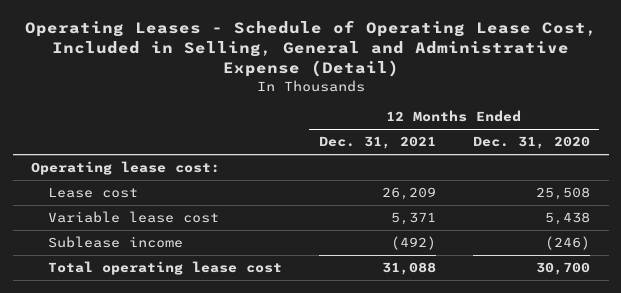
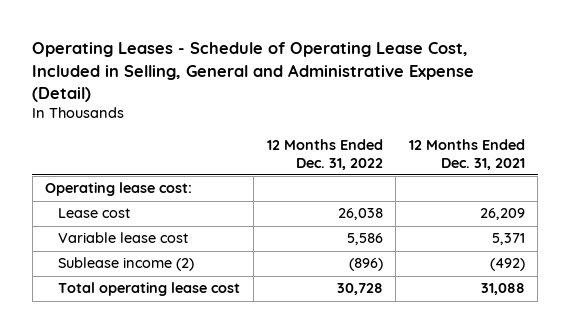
- | 12 Months Ended Dec. 31, 2021 | 12 Months Ended Dec. 31, 2020
+ | 12 Months Ended Dec. 31, 2022 | 12 Months Ended Dec. 31, 2021
- Sublease income | (492) | (246)
+ Sublease income (2) | (896) | (492)

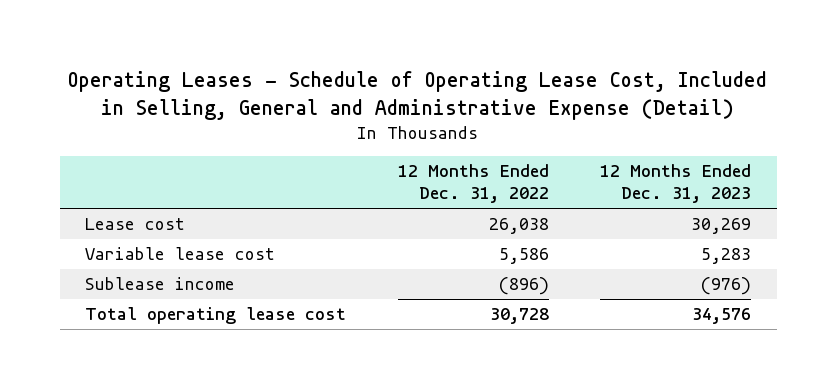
- | 12 Months Ended Dec. 31, 2022 | 12 Months Ended Dec. 31, 2021
+ | 12 Months Ended Dec. 31, 2022 | 12 Months Ended Dec. 31, 2023
- Operating lease cost:
- Sublease income (2) | (896) | (492)
+ Sublease income | (896) | (976)

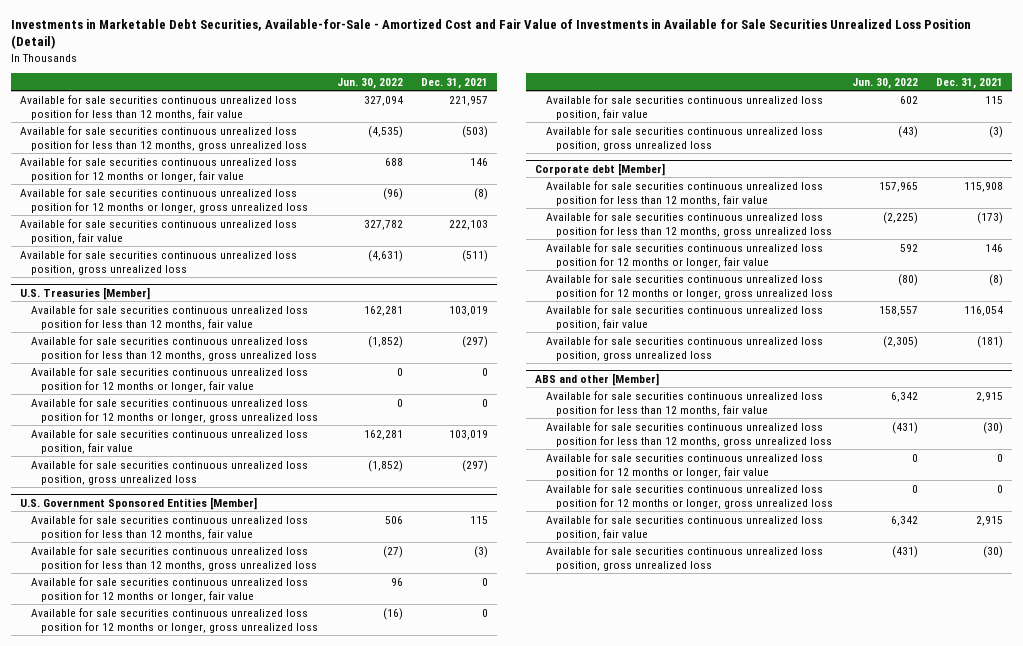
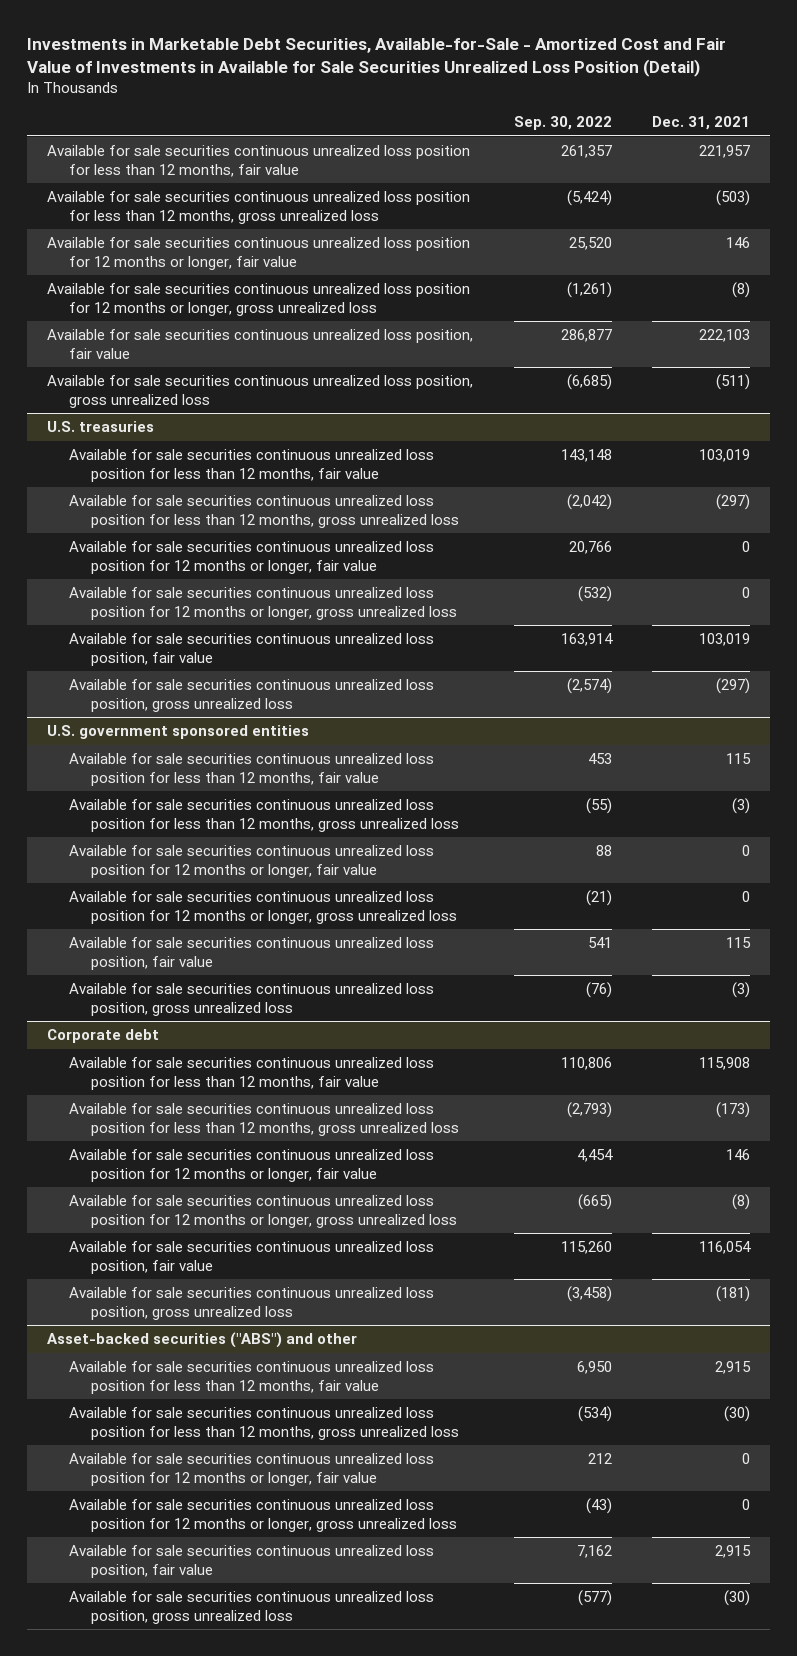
- | Jun. 30, 2022 | Dec. 31, 2021
+ | Sep. 30, 2022 | Dec. 31, 2021
- U.S. Treasuries [Member]
+ U.S. treasuries
- U.S. Government Sponsored Entities [Member]
+ U.S. government sponsored entities
- Corporate debt [Member]
+ Corporate debt
- ABS and other [Member]
+ Asset-backed securities ("ABS") and other

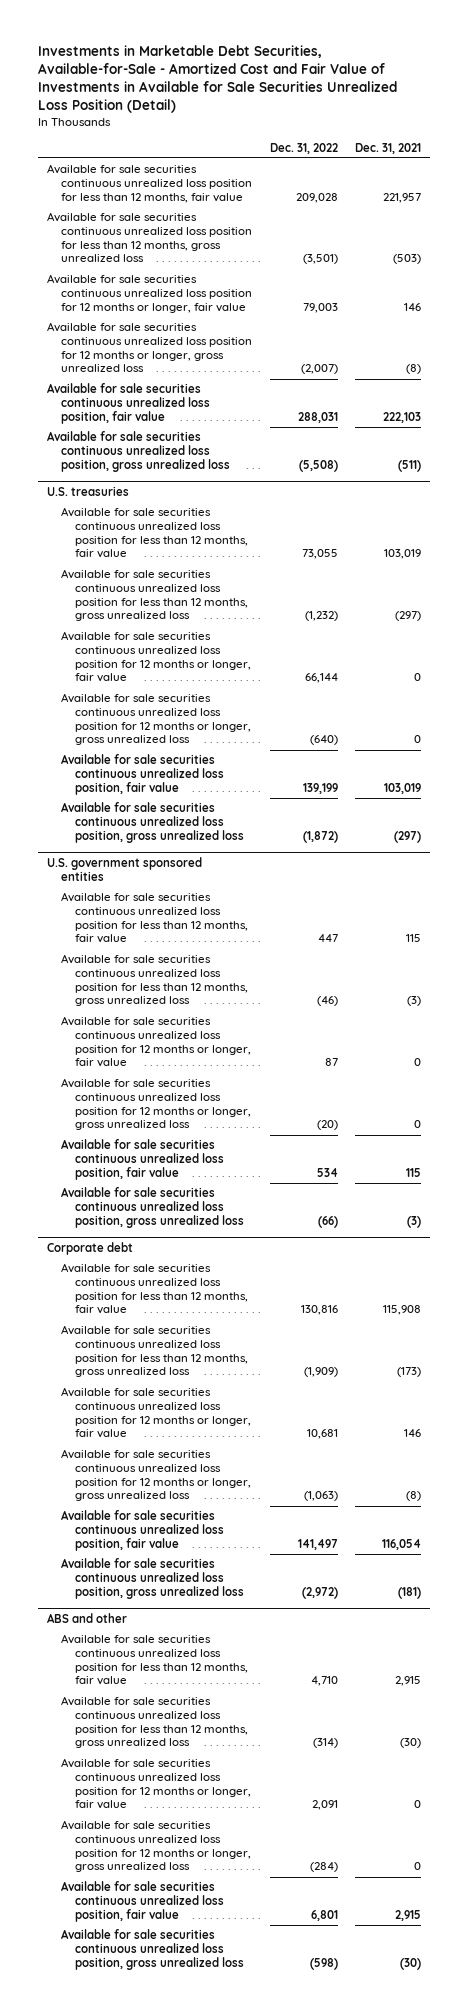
- | Sep. 30, 2022 | Dec. 31, 2021
+ | Dec. 31, 2022 | Dec. 31, 2021
- Asset-backed securities ("ABS") and other
+ ABS and other

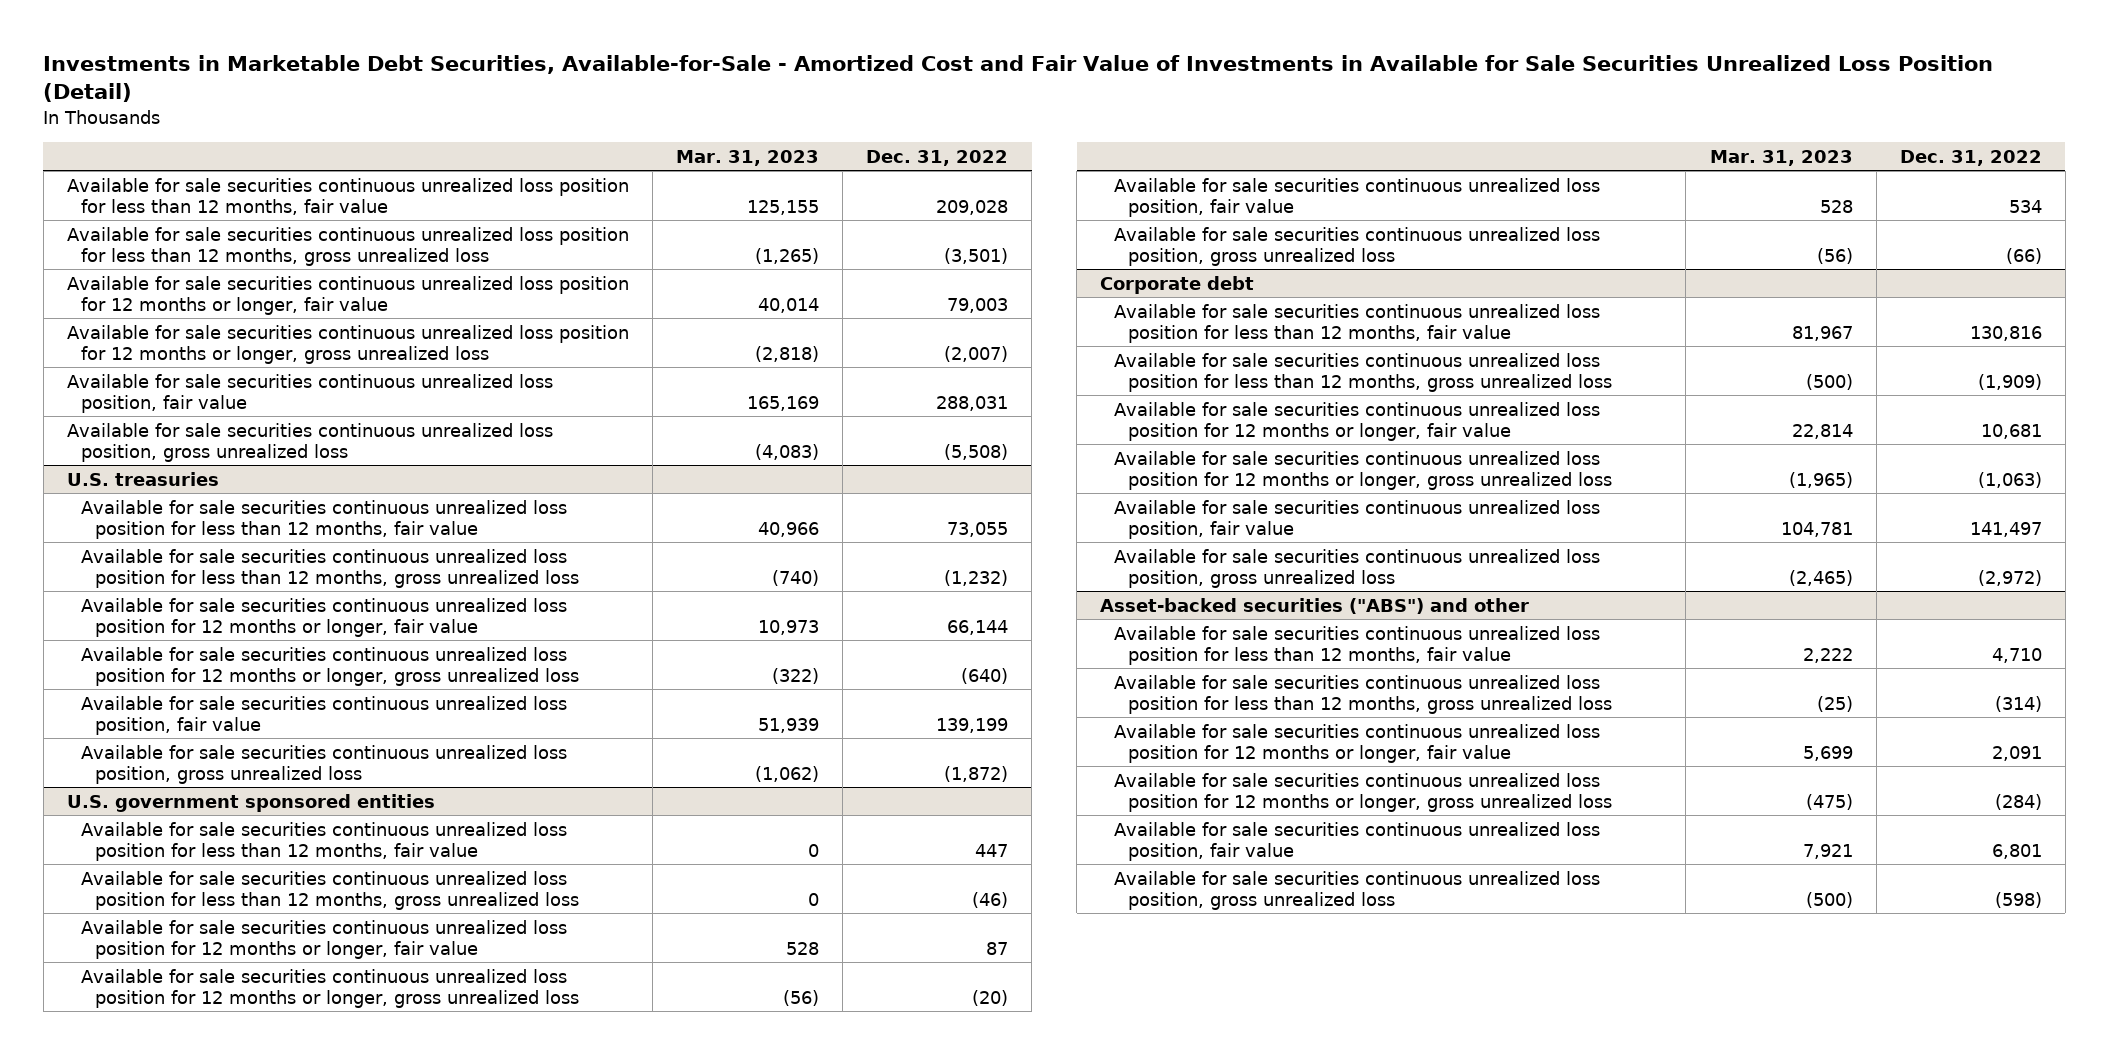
- | Dec. 31, 2022 | Dec. 31, 2021
+ | Mar. 31, 2023 | Dec. 31, 2022
- ABS and other
+ Asset-backed securities ("ABS") and other

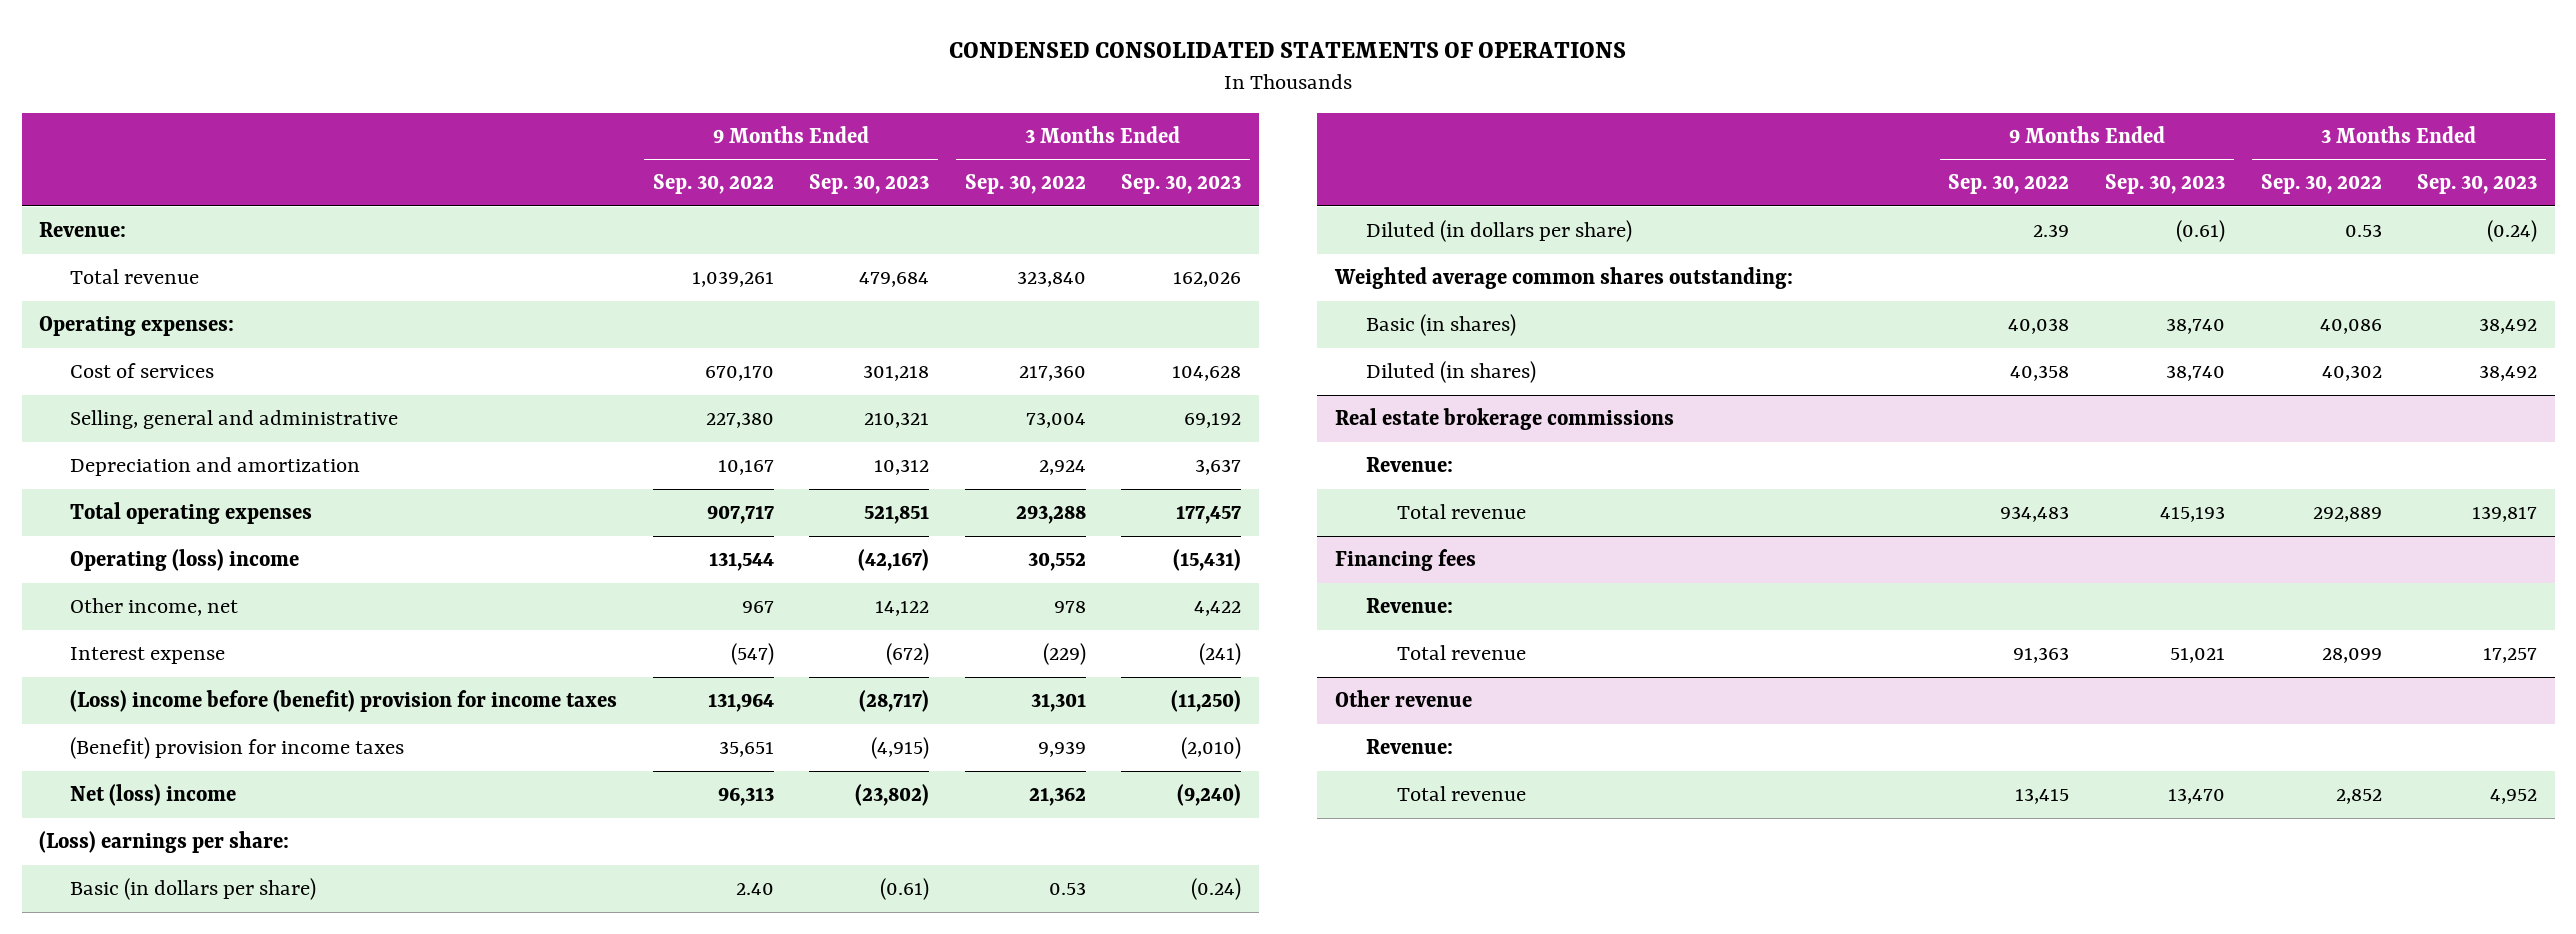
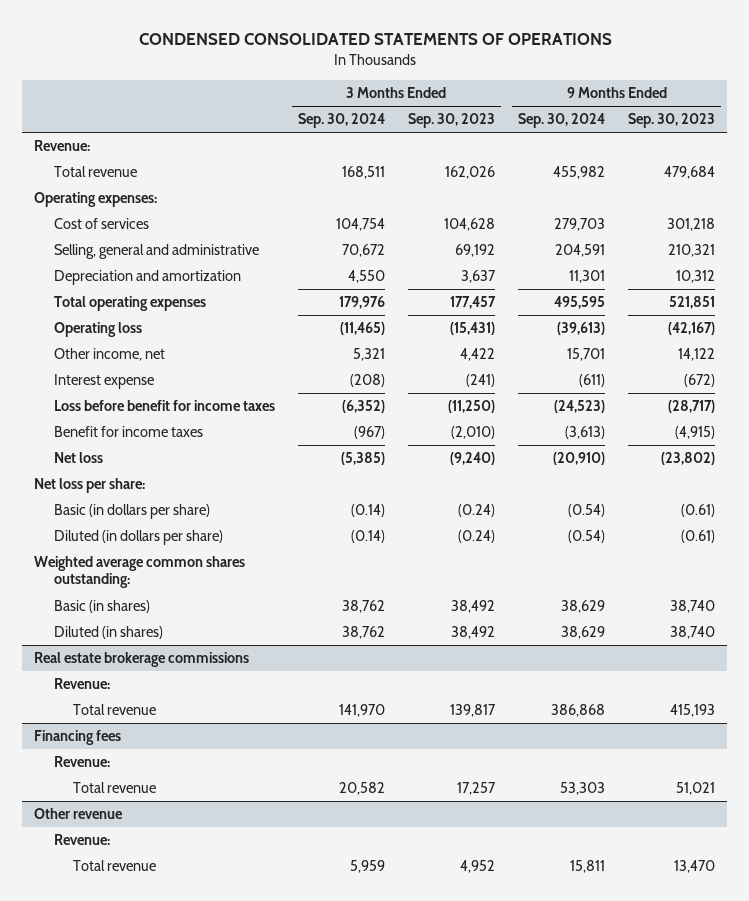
- | 9 Months Ended Sep. 30, 2022 | 9 Months Ended Sep. 30, 2023 | 3 Months Ended Sep. 30, 2022 | 3 Months Ended Sep. 30, 2023
+ | 3 Months Ended Sep. 30, 2024 | 3 Months Ended Sep. 30, 2023 | 9 Months Ended Sep. 30, 2024 | 9 Months Ended Sep. 30, 2023
- Operating (loss) income | 131,544 | (42,167) | 30,552 | (15,431)
+ Operating loss | (11,465) | (15,431) | (39,613) | (42,167)
- (Loss) income before (benefit) provision for income taxes | 131,964 | (28,717) | 31,301 | (11,250)
- (Benefit) provision for income taxes | 35,651 | (4,915) | 9,939 | (2,010)
- Net (loss) income | 96,313 | (23,802) | 21,362 | (9,240)
- (Loss) earnings per share:
+ Loss before benefit for income taxes | (6,352) | (11,250) | (24,523) | (28,717)
+ Benefit for income taxes | (967) | (2,010) | (3,613) | (4,915)
+ Net loss | (5,385) | (9,240) | (20,910) | (23,802)
+ Net loss per share:

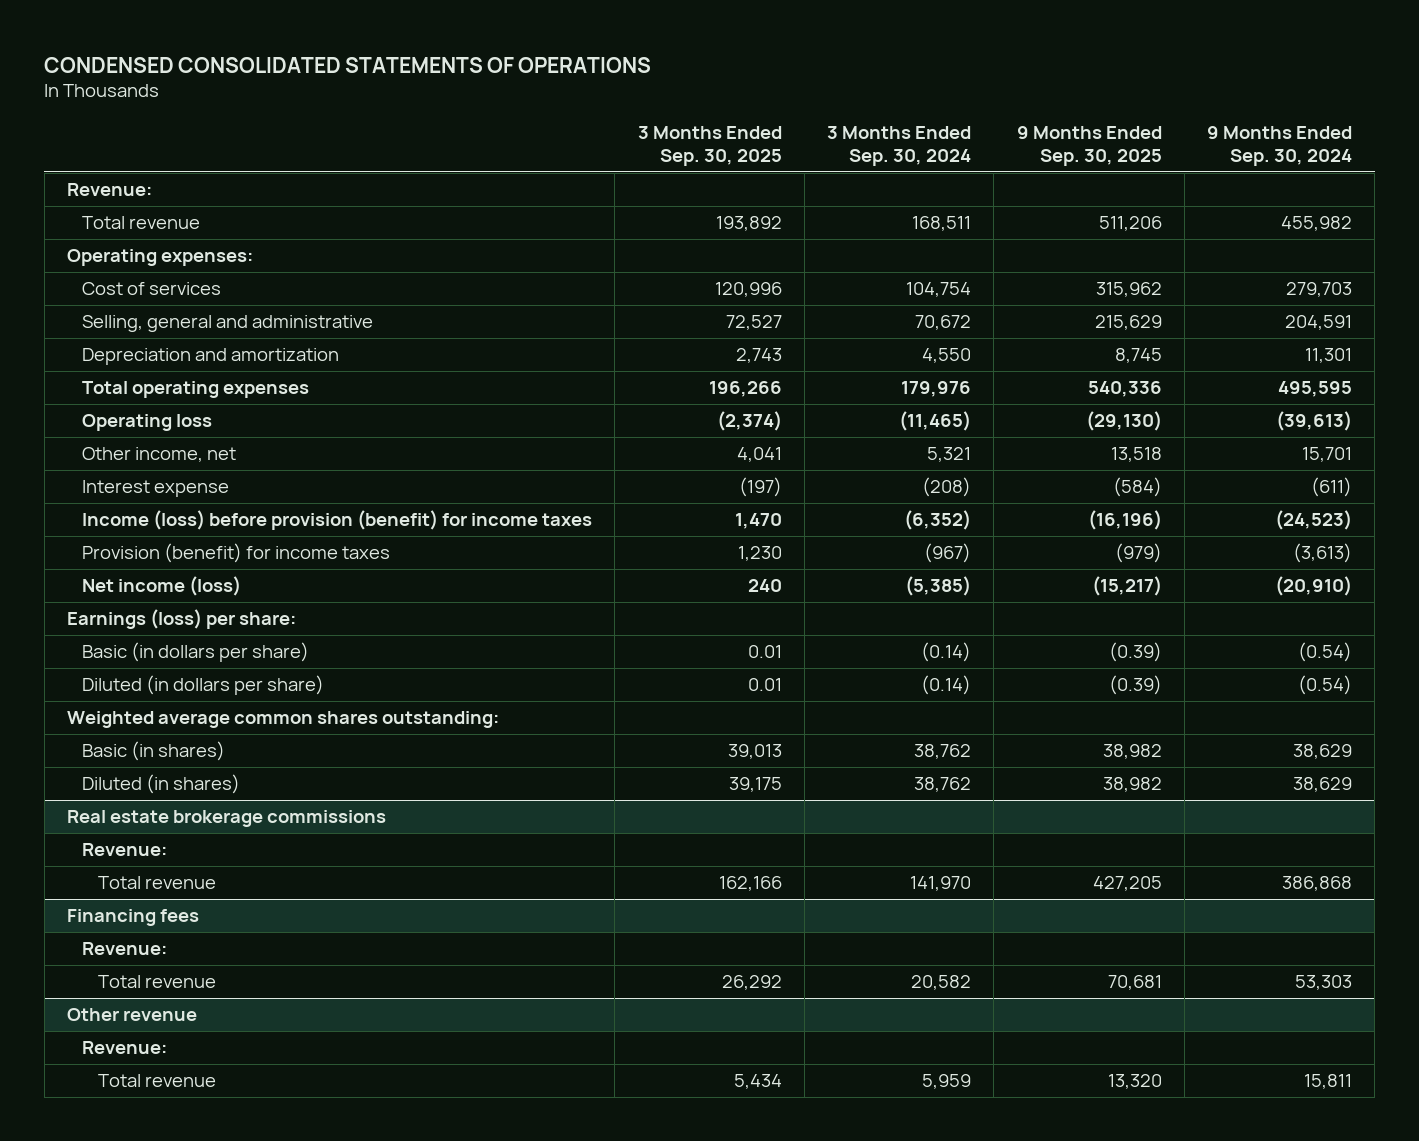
- | 3 Months Ended Sep. 30, 2024 | 3 Months Ended Sep. 30, 2023 | 9 Months Ended Sep. 30, 2024 | 9 Months Ended Sep. 30, 2023
+ | 3 Months Ended Sep. 30, 2025 | 3 Months Ended Sep. 30, 2024 | 9 Months Ended Sep. 30, 2025 | 9 Months Ended Sep. 30, 2024
- Loss before benefit for income taxes | (6,352) | (11,250) | (24,523) | (28,717)
- Benefit for income taxes | (967) | (2,010) | (3,613) | (4,915)
- Net loss | (5,385) | (9,240) | (20,910) | (23,802)
- Net loss per share:
+ Income (loss) before provision (benefit) for income taxes | 1,470 | (6,352) | (16,196) | (24,523)
+ Provision (benefit) for income taxes | 1,230 | (967) | (979) | (3,613)
+ Net income (loss) | 240 | (5,385) | (15,217) | (20,910)
+ Earnings (loss) per share:

